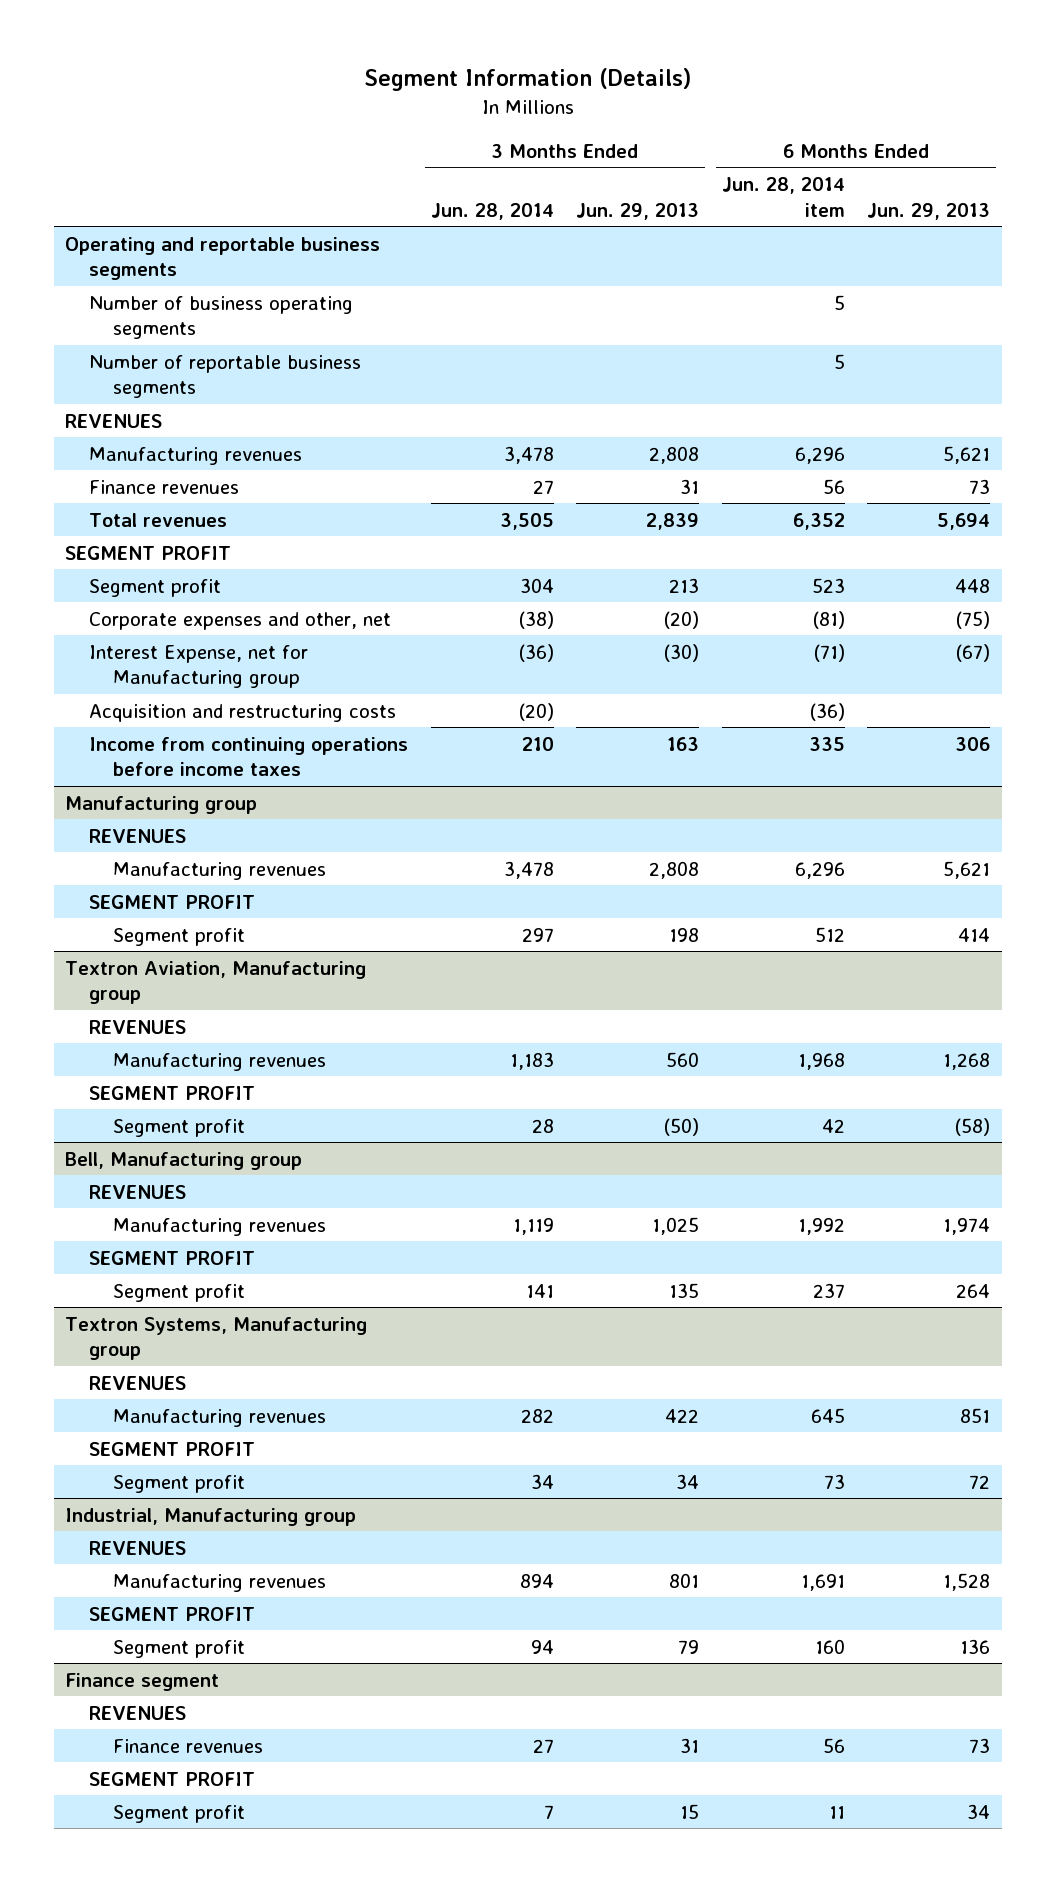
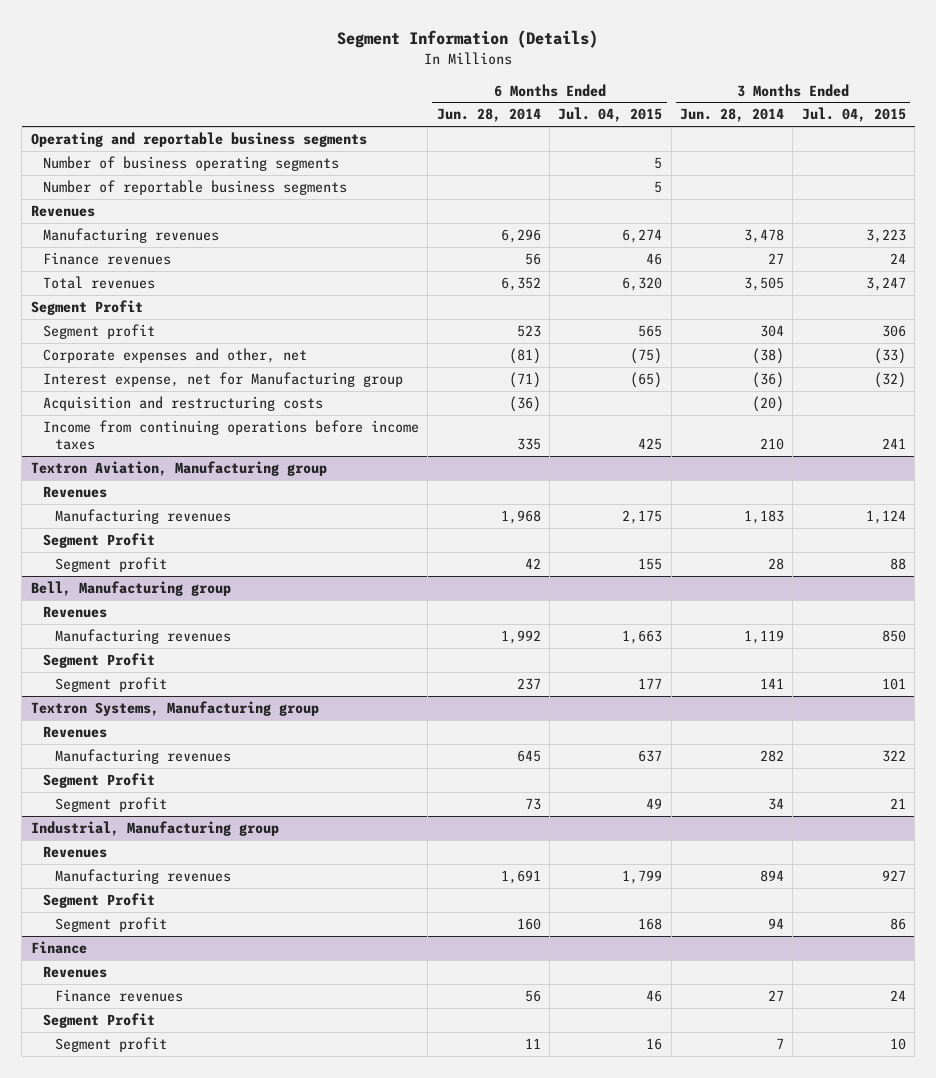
- | 3 Months Ended Jun. 28, 2014 | 3 Months Ended Jun. 29, 2013 | 6 Months Ended Jun. 28, 2014 item | 6 Months Ended Jun. 29, 2013
+ | 6 Months Ended Jun. 28, 2014 | 6 Months Ended Jul. 04, 2015 | 3 Months Ended Jun. 28, 2014 | 3 Months Ended Jul. 04, 2015
- REVENUES
+ Revenues
- SEGMENT PROFIT
+ Segment Profit
- Interest Expense, net for Manufacturing group | (36) | (30) | (71) | (67)
+ Interest expense, net for Manufacturing group | (71) | (65) | (36) | (32)
- Manufacturing group
- REVENUES
- Manufacturing revenues | 3,478 | 2,808 | 6,296 | 5,621
- SEGMENT PROFIT
- Segment profit | 297 | 198 | 512 | 414
@ Textron Aviation, Manufacturing group
- REVENUES
+ Revenues
- SEGMENT PROFIT
+ Segment Profit
@ Bell, Manufacturing group
- REVENUES
+ Revenues
- SEGMENT PROFIT
+ Segment Profit
@ Textron Systems, Manufacturing group
- REVENUES
+ Revenues
- SEGMENT PROFIT
+ Segment Profit
@ Industrial, Manufacturing group
- REVENUES
+ Revenues
- SEGMENT PROFIT
+ Segment Profit
- Finance segment
- REVENUES
+ Finance
+ Revenues
- SEGMENT PROFIT
+ Segment Profit

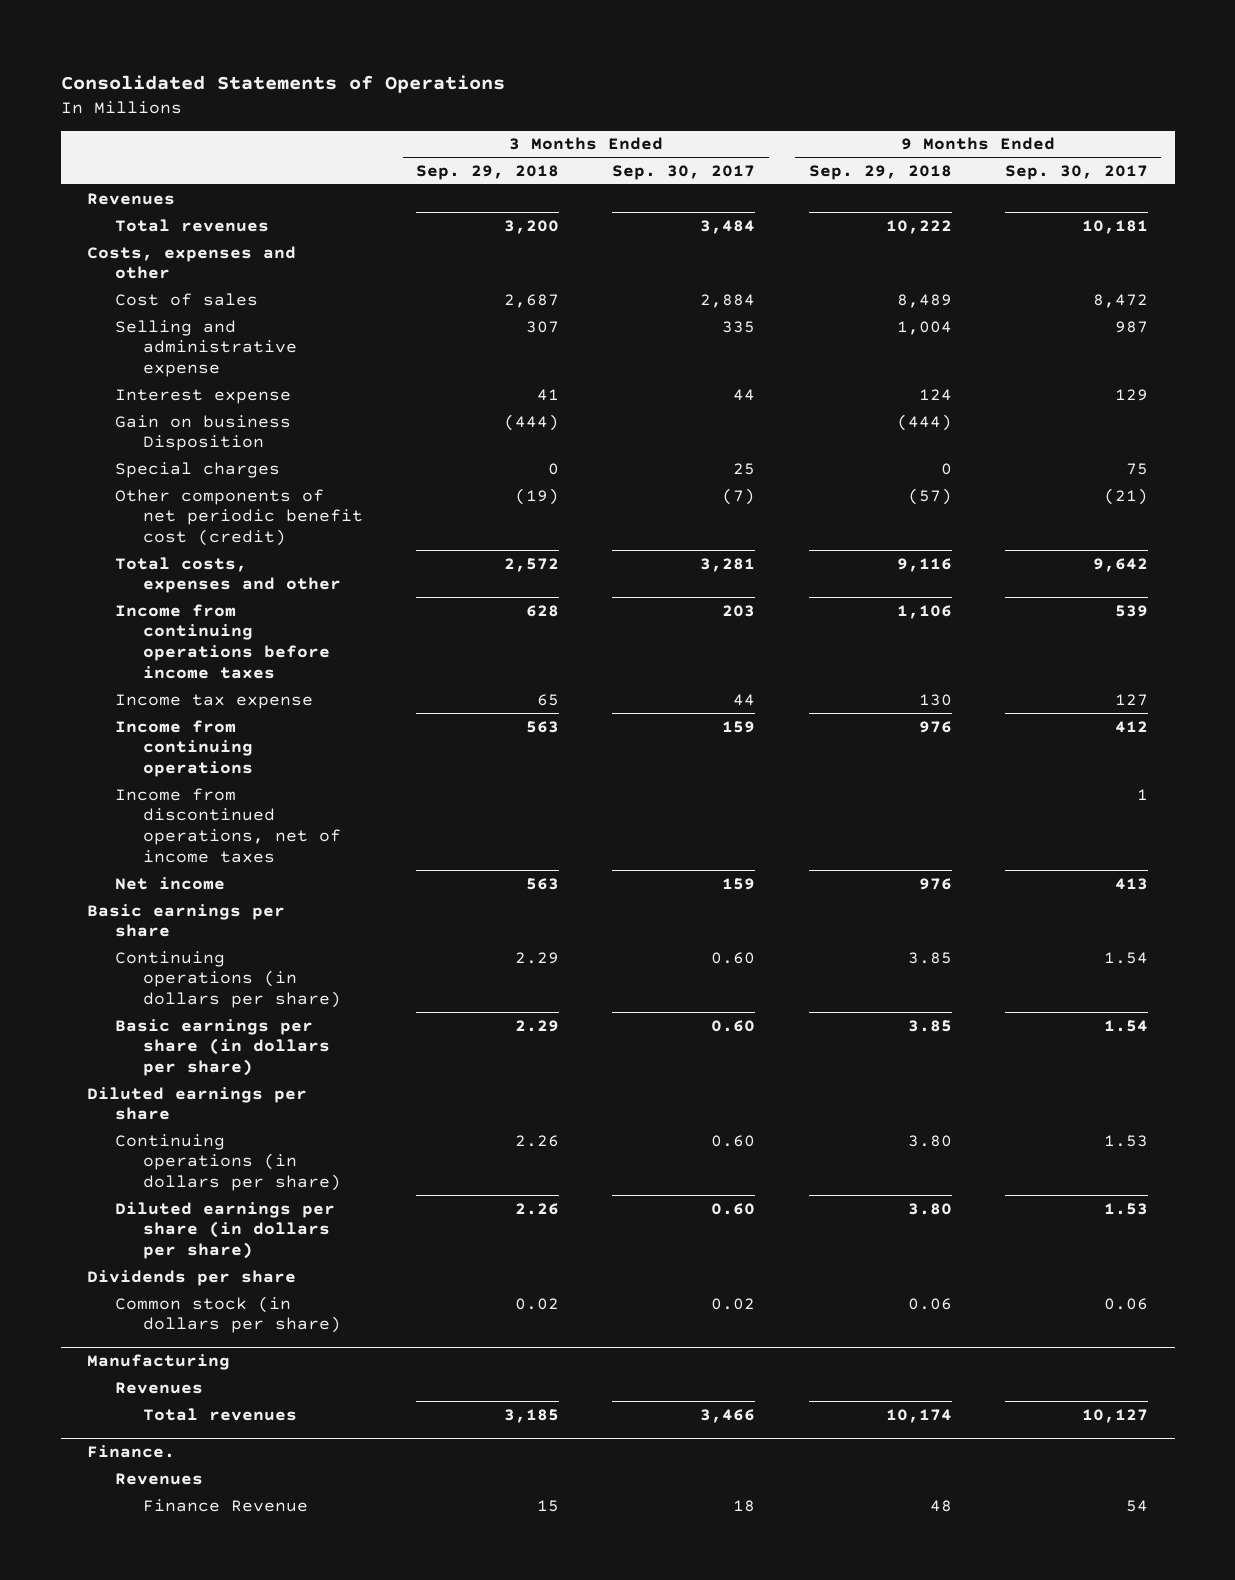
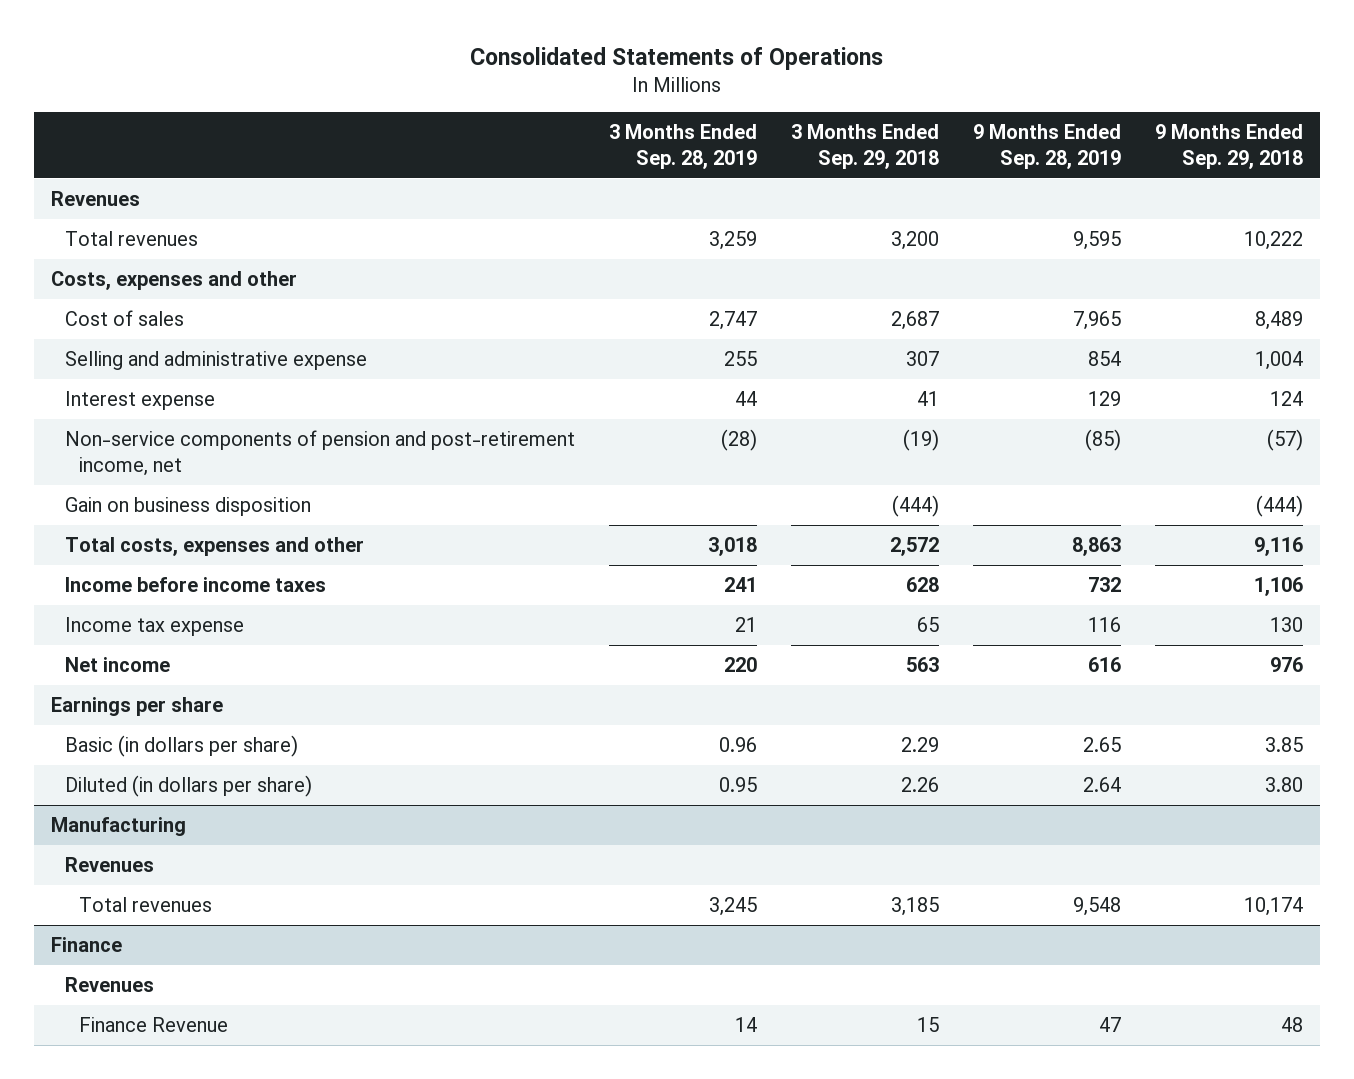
- | 3 Months Ended Sep. 29, 2018 | 3 Months Ended Sep. 30, 2017 | 9 Months Ended Sep. 29, 2018 | 9 Months Ended Sep. 30, 2017
+ | 3 Months Ended Sep. 28, 2019 | 3 Months Ended Sep. 29, 2018 | 9 Months Ended Sep. 28, 2019 | 9 Months Ended Sep. 29, 2018
- Gain on business Disposition | (444) | | (444) |
- Special charges | 0 | 25 | 0 | 75
- Other components of net periodic benefit cost (credit) | (19) | (7) | (57) | (21)
+ Non-service components of pension and post-retirement income, net | (28) | (19) | (85) | (57)
+ Gain on business disposition | | (444) | | (444)
- Income from continuing operations before income taxes | 628 | 203 | 1,106 | 539
+ Income before income taxes | 241 | 628 | 732 | 1,106
- Income from continuing operations | 563 | 159 | 976 | 412
- Income from discontinued operations, net of income taxes | | | | 1
- Basic earnings per share
- Continuing operations (in dollars per share) | 2.29 | 0.60 | 3.85 | 1.54
- Basic earnings per share (in dollars per share) | 2.29 | 0.60 | 3.85 | 1.54
- Diluted earnings per share
- Continuing operations (in dollars per share) | 2.26 | 0.60 | 3.80 | 1.53
- Diluted earnings per share (in dollars per share) | 2.26 | 0.60 | 3.80 | 1.53
- Dividends per share
- Common stock (in dollars per share) | 0.02 | 0.02 | 0.06 | 0.06
+ Earnings per share
+ Basic (in dollars per share) | 0.96 | 2.29 | 2.65 | 3.85
+ Diluted (in dollars per share) | 0.95 | 2.26 | 2.64 | 3.80
- Finance.
+ Finance

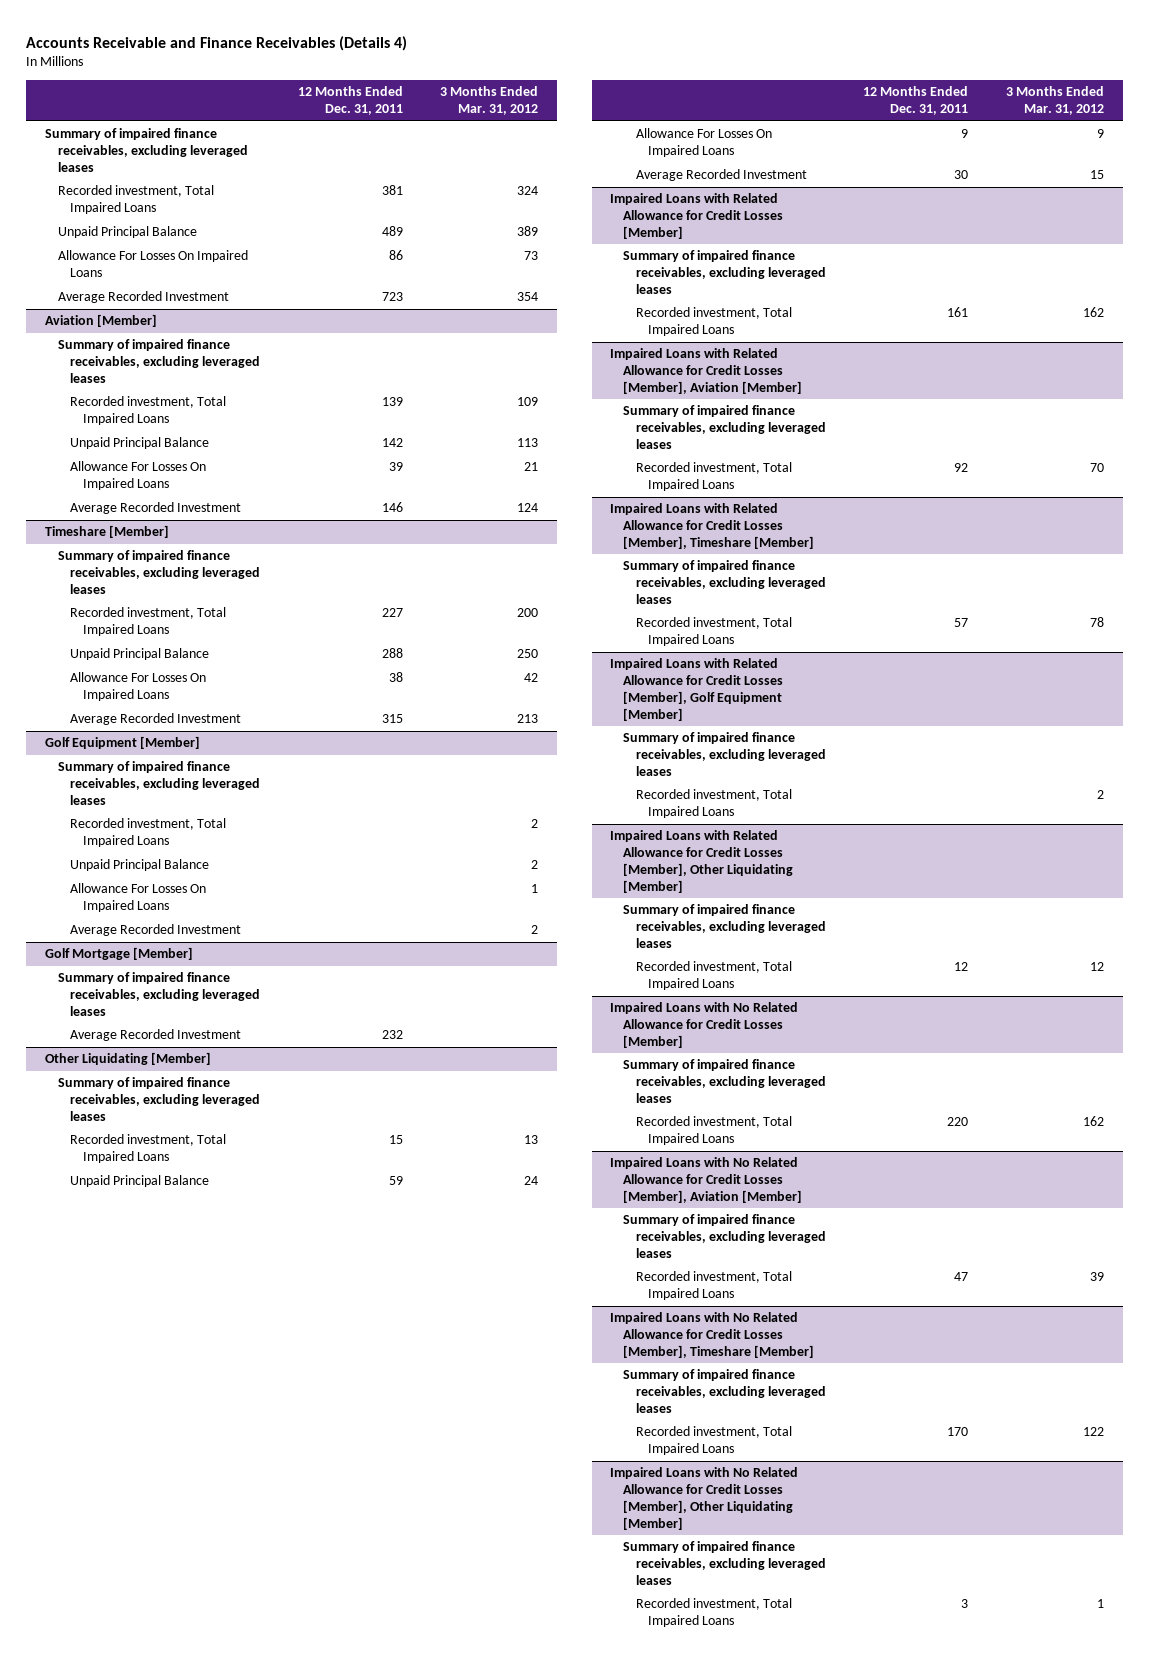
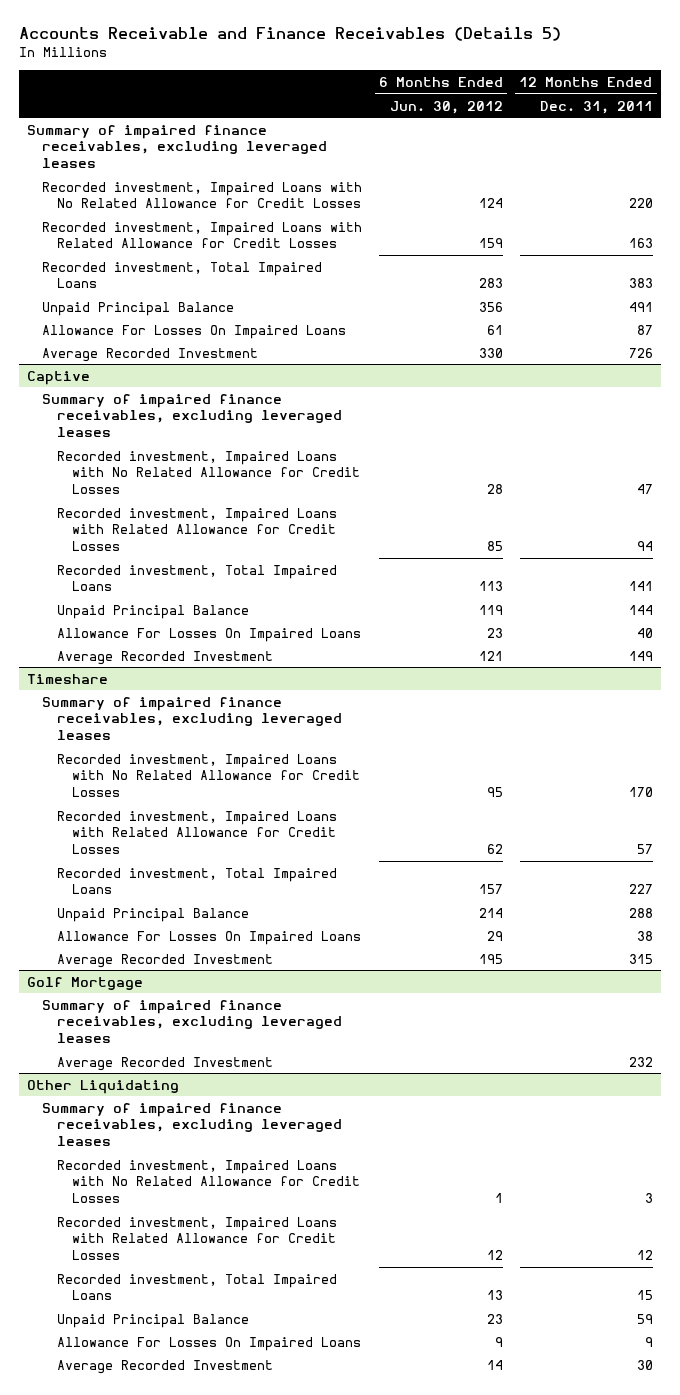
- Accounts Receivable and Finance Receivables (Details 4)
+ Accounts Receivable and Finance Receivables (Details 5)
- | 12 Months Ended Dec. 31, 2011 | 3 Months Ended Mar. 31, 2012
+ | 6 Months Ended Jun. 30, 2012 | 12 Months Ended Dec. 31, 2011
- Recorded investment, Total Impaired Loans | 381 | 324
- Unpaid Principal Balance | 489 | 389
- Allowance For Losses On Impaired Loans | 86 | 73
- Average Recorded Investment | 723 | 354
- Aviation [Member]
+ Recorded investment, Impaired Loans with No Related Allowance for Credit Losses | 124 | 220
+ Recorded investment, Impaired Loans with Related Allowance for Credit Losses | 159 | 163
+ Recorded investment, Total Impaired Loans | 283 | 383
+ Unpaid Principal Balance | 356 | 491
+ Allowance For Losses On Impaired Loans | 61 | 87
+ Average Recorded Investment | 330 | 726
+ Captive
- Recorded investment, Total Impaired Loans | 139 | 109
- Unpaid Principal Balance | 142 | 113
- Allowance For Losses On Impaired Loans | 39 | 21
- Average Recorded Investment | 146 | 124
- Timeshare [Member]
+ Recorded investment, Impaired Loans with No Related Allowance for Credit Losses | 28 | 47
+ Recorded investment, Impaired Loans with Related Allowance for Credit Losses | 85 | 94
+ Recorded investment, Total Impaired Loans | 113 | 141
+ Unpaid Principal Balance | 119 | 144
+ Allowance For Losses On Impaired Loans | 23 | 40
+ Average Recorded Investment | 121 | 149
+ Timeshare
+ Recorded investment, Impaired Loans with No Related Allowance for Credit Losses | 95 | 170
+ Recorded investment, Impaired Loans with Related Allowance for Credit Losses | 62 | 57
- Golf Equipment [Member]
- Summary of impaired finance receivables, excluding leveraged leases
- Recorded investment, Total Impaired Loans | | 2
- Unpaid Principal Balance | | 2
- Allowance For Losses On Impaired Loans | | 1
- Average Recorded Investment | | 2
- Golf Mortgage [Member]
+ Golf Mortgage
- Other Liquidating [Member]
+ Other Liquidating
+ Recorded investment, Impaired Loans with No Related Allowance for Credit Losses | 1 | 3
+ Recorded investment, Impaired Loans with Related Allowance for Credit Losses | 12 | 12
- Impaired Loans with Related Allowance for Credit Losses [Member]
- Summary of impaired finance receivables, excluding leveraged leases
- Recorded investment, Total Impaired Loans | 161 | 162
- Impaired Loans with Related Allowance for Credit Losses [Member], Aviation [Member]
- Summary of impaired finance receivables, excluding leveraged leases
- Recorded investment, Total Impaired Loans | 92 | 70
- Impaired Loans with Related Allowance for Credit Losses [Member], Timeshare [Member]
- Summary of impaired finance receivables, excluding leveraged leases
- Recorded investment, Total Impaired Loans | 57 | 78
- Impaired Loans with Related Allowance for Credit Losses [Member], Golf Equipment [Member]
- Summary of impaired finance receivables, excluding leveraged leases
- Recorded investment, Total Impaired Loans | | 2
- Impaired Loans with Related Allowance for Credit Losses [Member], Other Liquidating [Member]
- Summary of impaired finance receivables, excluding leveraged leases
- Recorded investment, Total Impaired Loans | 12 | 12
- Impaired Loans with No Related Allowance for Credit Losses [Member]
- Summary of impaired finance receivables, excluding leveraged leases
- Recorded investment, Total Impaired Loans | 220 | 162
- Impaired Loans with No Related Allowance for Credit Losses [Member], Aviation [Member]
- Summary of impaired finance receivables, excluding leveraged leases
- Recorded investment, Total Impaired Loans | 47 | 39
- Impaired Loans with No Related Allowance for Credit Losses [Member], Timeshare [Member]
- Summary of impaired finance receivables, excluding leveraged leases
- Recorded investment, Total Impaired Loans | 170 | 122
- Impaired Loans with No Related Allowance for Credit Losses [Member], Other Liquidating [Member]
- Summary of impaired finance receivables, excluding leveraged leases
- Recorded investment, Total Impaired Loans | 3 | 1

